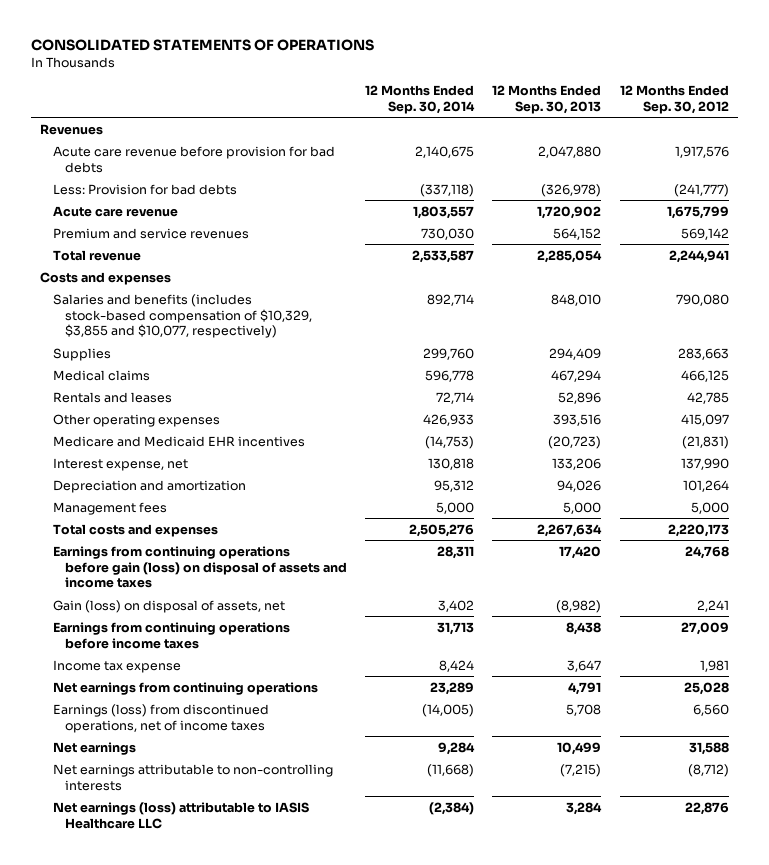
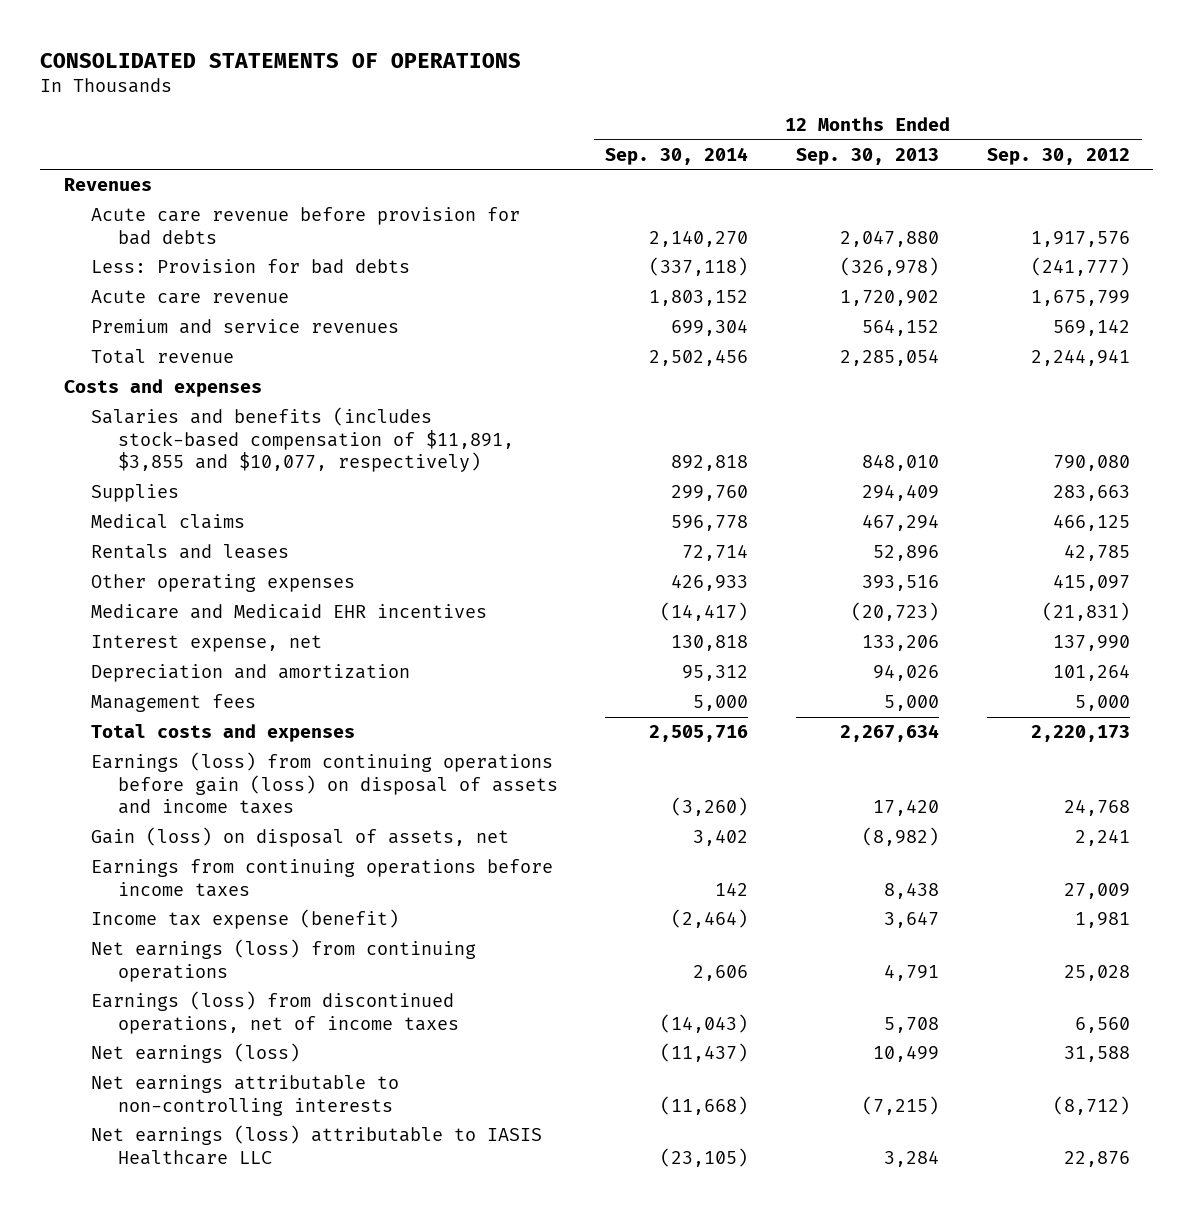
- Acute care revenue before provision for bad debts | 2,140,675 | 2,047,880 | 1,917,576
+ Acute care revenue before provision for bad debts | 2,140,270 | 2,047,880 | 1,917,576
- Acute care revenue | 1,803,557 | 1,720,902 | 1,675,799
- Premium and service revenues | 730,030 | 564,152 | 569,142
- Total revenue | 2,533,587 | 2,285,054 | 2,244,941
+ Acute care revenue | 1,803,152 | 1,720,902 | 1,675,799
+ Premium and service revenues | 699,304 | 564,152 | 569,142
+ Total revenue | 2,502,456 | 2,285,054 | 2,244,941
- Salaries and benefits (includes stock-based compensation of $10,329, $3,855 and $10,077, respectively) | 892,714 | 848,010 | 790,080
+ Salaries and benefits (includes stock-based compensation of $11,891, $3,855 and $10,077, respectively) | 892,818 | 848,010 | 790,080
- Medicare and Medicaid EHR incentives | (14,753) | (20,723) | (21,831)
+ Medicare and Medicaid EHR incentives | (14,417) | (20,723) | (21,831)
- Total costs and expenses | 2,505,276 | 2,267,634 | 2,220,173
- Earnings from continuing operations before gain (loss) on disposal of assets and income taxes | 28,311 | 17,420 | 24,768
+ Total costs and expenses | 2,505,716 | 2,267,634 | 2,220,173
+ Earnings (loss) from continuing operations before gain (loss) on disposal of assets and income taxes | (3,260) | 17,420 | 24,768
- Earnings from continuing operations before income taxes | 31,713 | 8,438 | 27,009
- Income tax expense | 8,424 | 3,647 | 1,981
- Net earnings from continuing operations | 23,289 | 4,791 | 25,028
- Earnings (loss) from discontinued operations, net of income taxes | (14,005) | 5,708 | 6,560
- Net earnings | 9,284 | 10,499 | 31,588
+ Earnings from continuing operations before income taxes | 142 | 8,438 | 27,009
+ Income tax expense (benefit) | (2,464) | 3,647 | 1,981
+ Net earnings (loss) from continuing operations | 2,606 | 4,791 | 25,028
+ Earnings (loss) from discontinued operations, net of income taxes | (14,043) | 5,708 | 6,560
+ Net earnings (loss) | (11,437) | 10,499 | 31,588
- Net earnings (loss) attributable to IASIS Healthcare LLC | (2,384) | 3,284 | 22,876
+ Net earnings (loss) attributable to IASIS Healthcare LLC | (23,105) | 3,284 | 22,876

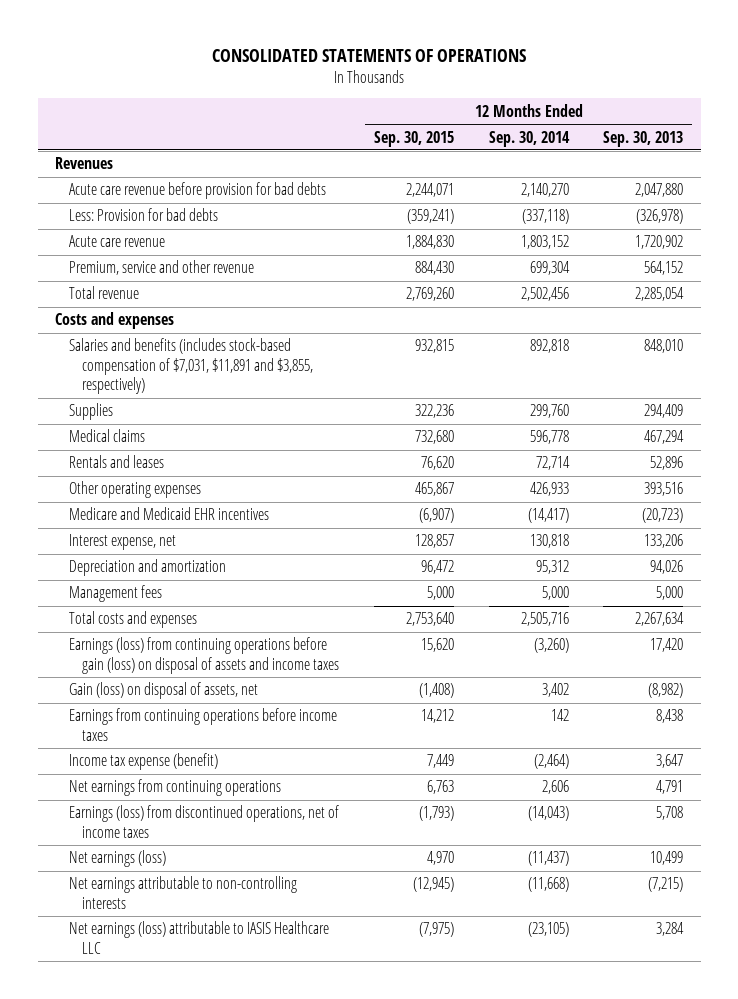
- | 12 Months Ended Sep. 30, 2014 | 12 Months Ended Sep. 30, 2013 | 12 Months Ended Sep. 30, 2012
+ | 12 Months Ended Sep. 30, 2015 | 12 Months Ended Sep. 30, 2014 | 12 Months Ended Sep. 30, 2013
- Premium and service revenues | 699,304 | 564,152 | 569,142
+ Premium, service and other revenue | 884,430 | 699,304 | 564,152
- Salaries and benefits (includes stock-based compensation of $11,891, $3,855 and $10,077, respectively) | 892,818 | 848,010 | 790,080
+ Salaries and benefits (includes stock-based compensation of $7,031, $11,891 and $3,855, respectively) | 932,815 | 892,818 | 848,010
- Net earnings (loss) from continuing operations | 2,606 | 4,791 | 25,028
+ Net earnings from continuing operations | 6,763 | 2,606 | 4,791

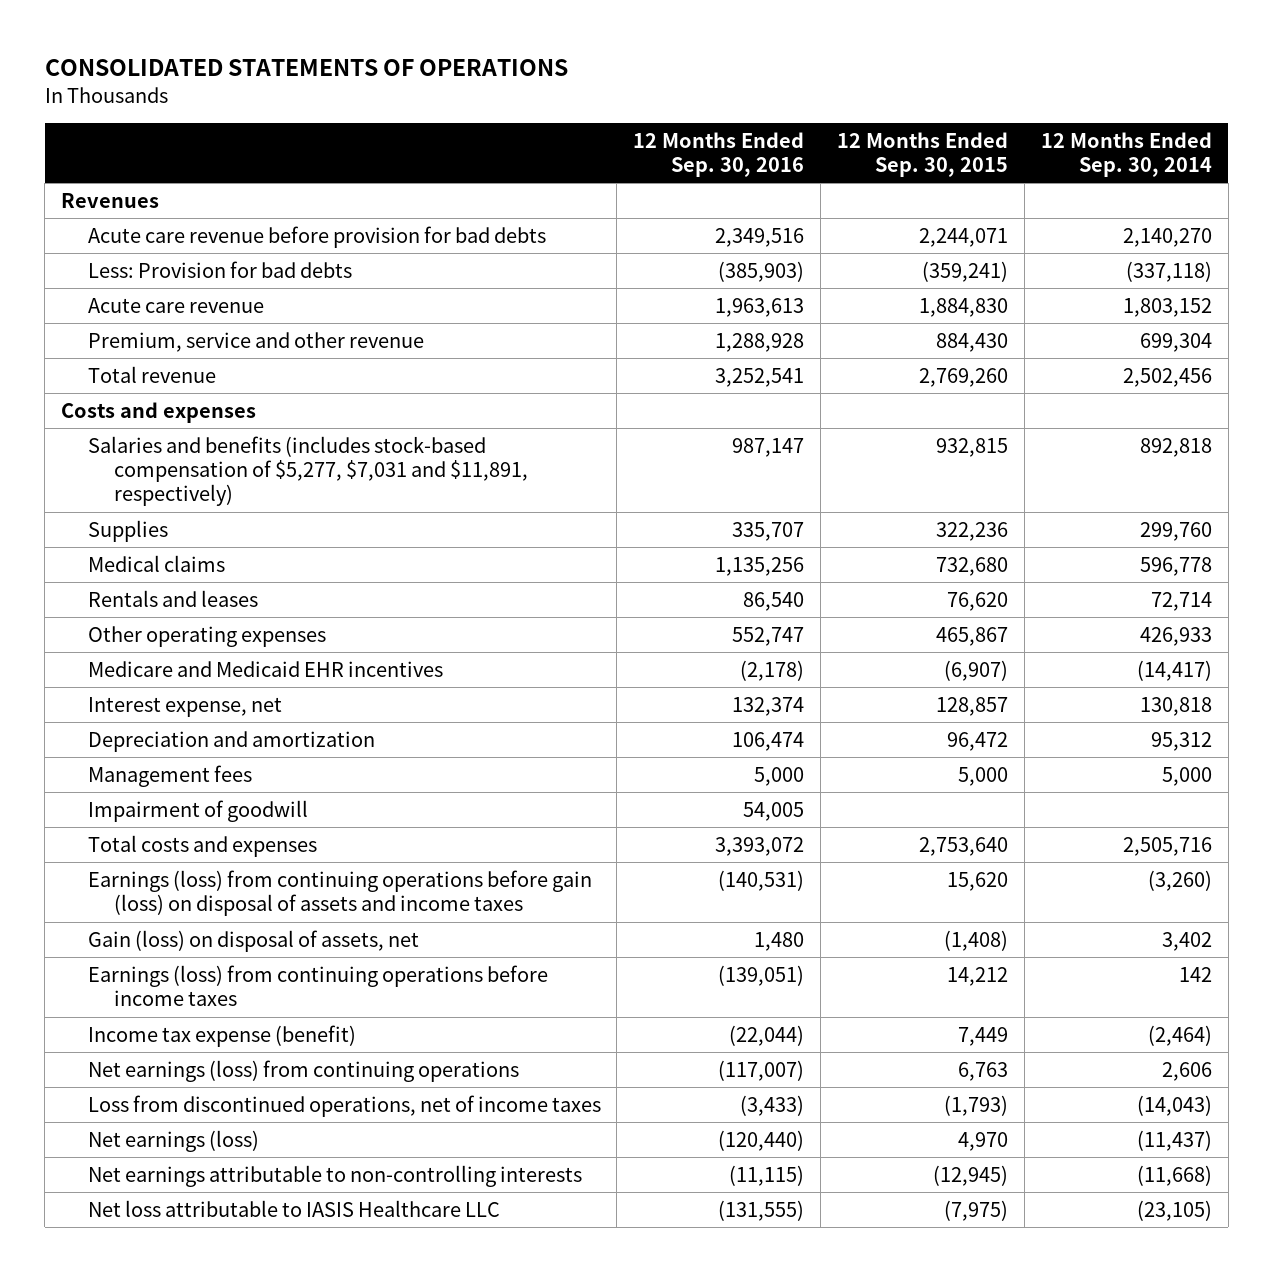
- | 12 Months Ended Sep. 30, 2015 | 12 Months Ended Sep. 30, 2014 | 12 Months Ended Sep. 30, 2013
+ | 12 Months Ended Sep. 30, 2016 | 12 Months Ended Sep. 30, 2015 | 12 Months Ended Sep. 30, 2014
- Salaries and benefits (includes stock-based compensation of $7,031, $11,891 and $3,855, respectively) | 932,815 | 892,818 | 848,010
+ Salaries and benefits (includes stock-based compensation of $5,277, $7,031 and $11,891, respectively) | 987,147 | 932,815 | 892,818
+ Impairment of goodwill | 54,005 | |
- Earnings from continuing operations before income taxes | 14,212 | 142 | 8,438
+ Earnings (loss) from continuing operations before income taxes | (139,051) | 14,212 | 142
- Net earnings from continuing operations | 6,763 | 2,606 | 4,791
- Earnings (loss) from discontinued operations, net of income taxes | (1,793) | (14,043) | 5,708
+ Net earnings (loss) from continuing operations | (117,007) | 6,763 | 2,606
+ Loss from discontinued operations, net of income taxes | (3,433) | (1,793) | (14,043)
- Net earnings (loss) attributable to IASIS Healthcare LLC | (7,975) | (23,105) | 3,284
+ Net loss attributable to IASIS Healthcare LLC | (131,555) | (7,975) | (23,105)

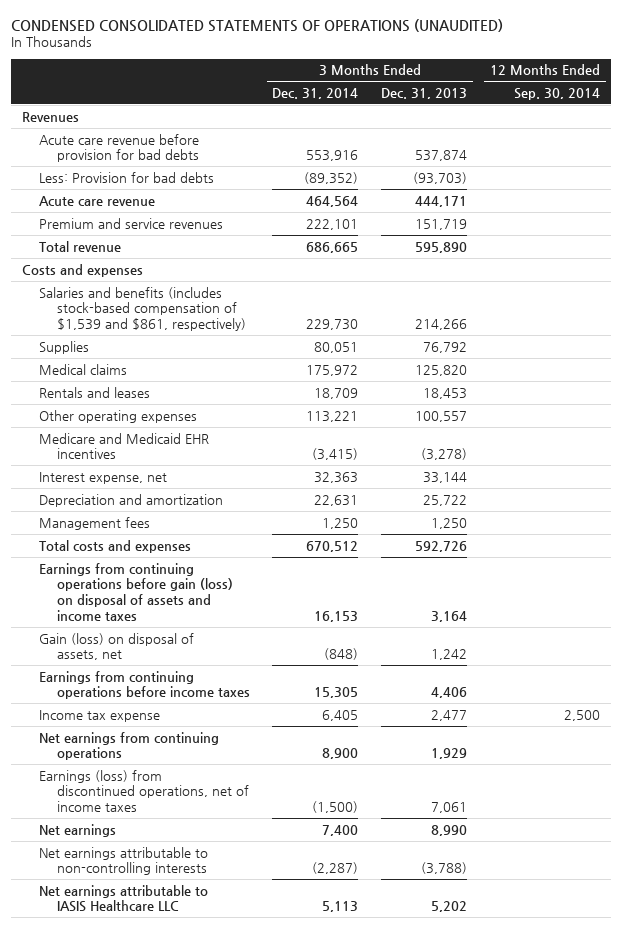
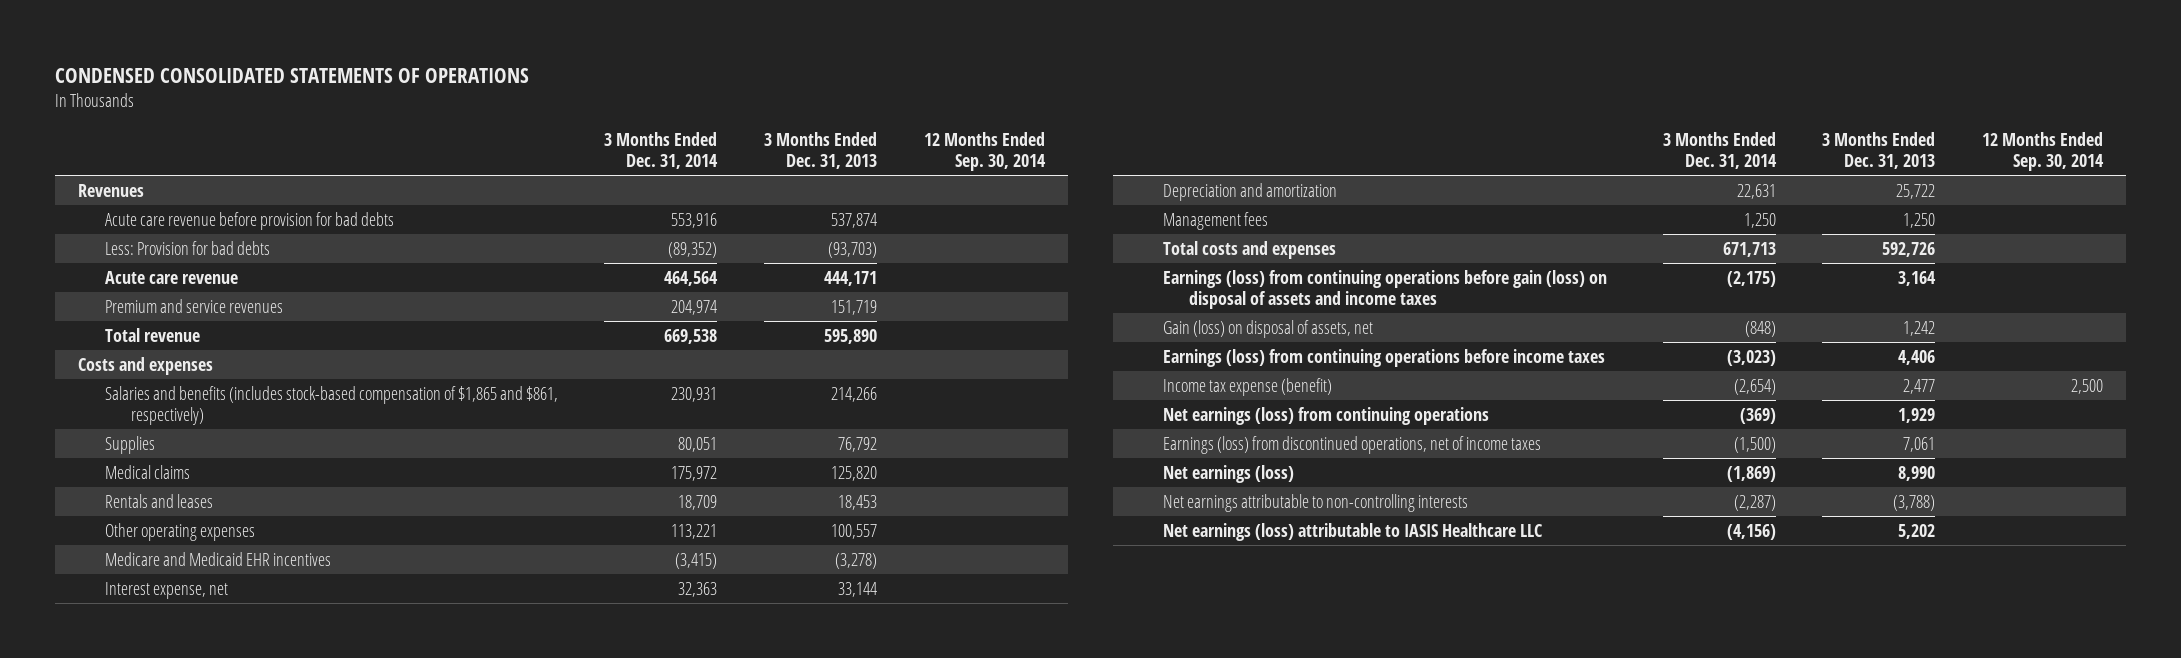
- CONDENSED CONSOLIDATED STATEMENTS OF OPERATIONS (UNAUDITED)
+ CONDENSED CONSOLIDATED STATEMENTS OF OPERATIONS
- Premium and service revenues | 222,101 | 151,719 |
- Total revenue | 686,665 | 595,890 |
+ Premium and service revenues | 204,974 | 151,719 |
+ Total revenue | 669,538 | 595,890 |
- Salaries and benefits (includes stock-based compensation of $1,539 and $861, respectively) | 229,730 | 214,266 |
+ Salaries and benefits (includes stock-based compensation of $1,865 and $861, respectively) | 230,931 | 214,266 |
- Total costs and expenses | 670,512 | 592,726 |
- Earnings from continuing operations before gain (loss) on disposal of assets and income taxes | 16,153 | 3,164 |
+ Total costs and expenses | 671,713 | 592,726 |
+ Earnings (loss) from continuing operations before gain (loss) on disposal of assets and income taxes | (2,175) | 3,164 |
- Earnings from continuing operations before income taxes | 15,305 | 4,406 |
- Income tax expense | 6,405 | 2,477 | 2,500
- Net earnings from continuing operations | 8,900 | 1,929 |
+ Earnings (loss) from continuing operations before income taxes | (3,023) | 4,406 |
+ Income tax expense (benefit) | (2,654) | 2,477 | 2,500
+ Net earnings (loss) from continuing operations | (369) | 1,929 |
- Net earnings | 7,400 | 8,990 |
+ Net earnings (loss) | (1,869) | 8,990 |
- Net earnings attributable to IASIS Healthcare LLC | 5,113 | 5,202 |
+ Net earnings (loss) attributable to IASIS Healthcare LLC | (4,156) | 5,202 |

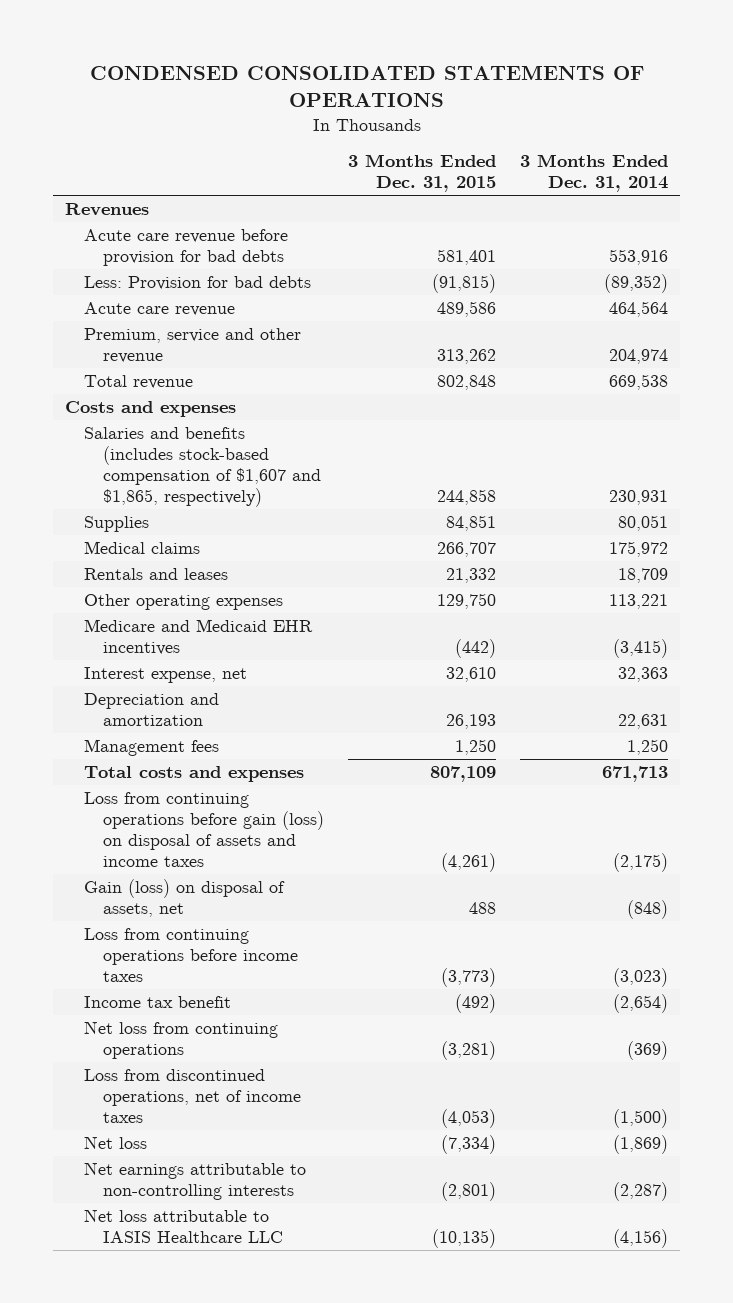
- | 3 Months Ended Dec. 31, 2014 | 3 Months Ended Dec. 31, 2013 | 12 Months Ended Sep. 30, 2014
+ | 3 Months Ended Dec. 31, 2015 | 3 Months Ended Dec. 31, 2014
- Premium and service revenues | 204,974 | 151,719 |
+ Premium, service and other revenue | 313,262 | 204,974
- Salaries and benefits (includes stock-based compensation of $1,865 and $861, respectively) | 230,931 | 214,266 |
+ Salaries and benefits (includes stock-based compensation of $1,607 and $1,865, respectively) | 244,858 | 230,931
- Earnings (loss) from continuing operations before gain (loss) on disposal of assets and income taxes | (2,175) | 3,164 |
+ Loss from continuing operations before gain (loss) on disposal of assets and income taxes | (4,261) | (2,175)
- Earnings (loss) from continuing operations before income taxes | (3,023) | 4,406 |
- Income tax expense (benefit) | (2,654) | 2,477 | 2,500
- Net earnings (loss) from continuing operations | (369) | 1,929 |
- Earnings (loss) from discontinued operations, net of income taxes | (1,500) | 7,061 |
- Net earnings (loss) | (1,869) | 8,990 |
+ Loss from continuing operations before income taxes | (3,773) | (3,023)
+ Income tax benefit | (492) | (2,654)
+ Net loss from continuing operations | (3,281) | (369)
+ Loss from discontinued operations, net of income taxes | (4,053) | (1,500)
+ Net loss | (7,334) | (1,869)
- Net earnings (loss) attributable to IASIS Healthcare LLC | (4,156) | 5,202 |
+ Net loss attributable to IASIS Healthcare LLC | (10,135) | (4,156)

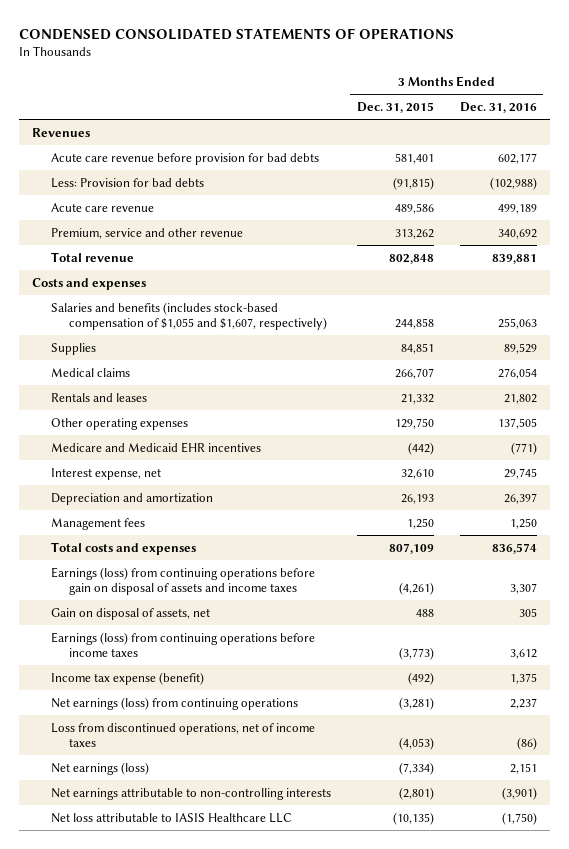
- | 3 Months Ended Dec. 31, 2015 | 3 Months Ended Dec. 31, 2014
+ | 3 Months Ended Dec. 31, 2015 | 3 Months Ended Dec. 31, 2016
- Salaries and benefits (includes stock-based compensation of $1,607 and $1,865, respectively) | 244,858 | 230,931
+ Salaries and benefits (includes stock-based compensation of $1,055 and $1,607, respectively) | 244,858 | 255,063
- Loss from continuing operations before gain (loss) on disposal of assets and income taxes | (4,261) | (2,175)
- Gain (loss) on disposal of assets, net | 488 | (848)
- Loss from continuing operations before income taxes | (3,773) | (3,023)
- Income tax benefit | (492) | (2,654)
- Net loss from continuing operations | (3,281) | (369)
+ Earnings (loss) from continuing operations before gain on disposal of assets and income taxes | (4,261) | 3,307
+ Gain on disposal of assets, net | 488 | 305
+ Earnings (loss) from continuing operations before income taxes | (3,773) | 3,612
+ Income tax expense (benefit) | (492) | 1,375
+ Net earnings (loss) from continuing operations | (3,281) | 2,237
- Net loss | (7,334) | (1,869)
+ Net earnings (loss) | (7,334) | 2,151

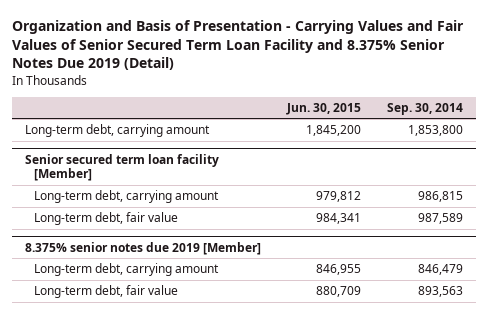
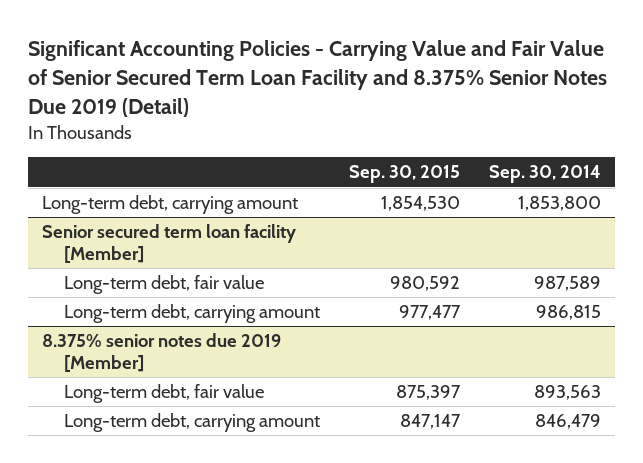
- Organization and Basis of Presentation - Carrying Values and Fair Values of Senior Secured Term Loan Facility and 8.375% Senior Notes Due 2019 (Detail)
+ Significant Accounting Policies - Carrying Value and Fair Value of Senior Secured Term Loan Facility and 8.375% Senior Notes Due 2019 (Detail)
- | Jun. 30, 2015 | Sep. 30, 2014
+ | Sep. 30, 2015 | Sep. 30, 2014
@ Senior secured term loan facility [Member]
moved down: Long-term debt, carrying amount | 977,477 | 986,815
@ 8.375% senior notes due 2019 [Member]
moved down: Long-term debt, carrying amount | 847,147 | 846,479

